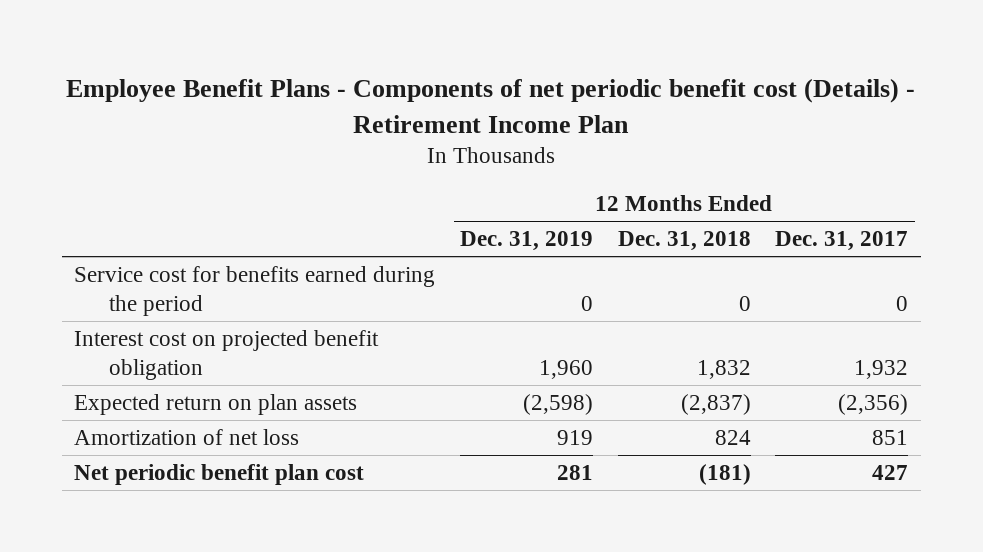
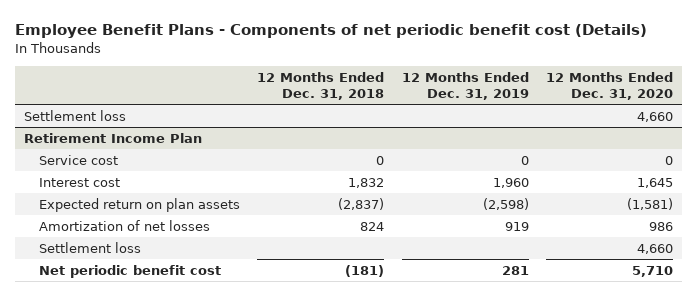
- Employee Benefit Plans - Components of net periodic benefit cost (Details) - Retirement Income Plan
+ Employee Benefit Plans - Components of net periodic benefit cost (Details)
- | 12 Months Ended Dec. 31, 2019 | 12 Months Ended Dec. 31, 2018 | 12 Months Ended Dec. 31, 2017
+ | 12 Months Ended Dec. 31, 2018 | 12 Months Ended Dec. 31, 2019 | 12 Months Ended Dec. 31, 2020
- Service cost for benefits earned during the period | 0 | 0 | 0
- Interest cost on projected benefit obligation | 1,960 | 1,832 | 1,932
+ Settlement loss | | | 4,660
+ Retirement Income Plan
+ Service cost | 0 | 0 | 0
+ Interest cost | 1,832 | 1,960 | 1,645
- Amortization of net loss | 919 | 824 | 851
- Net periodic benefit plan cost | 281 | (181) | 427
+ Amortization of net losses | 824 | 919 | 986
+ Settlement loss | | | 4,660
+ Net periodic benefit cost | (181) | 281 | 5,710

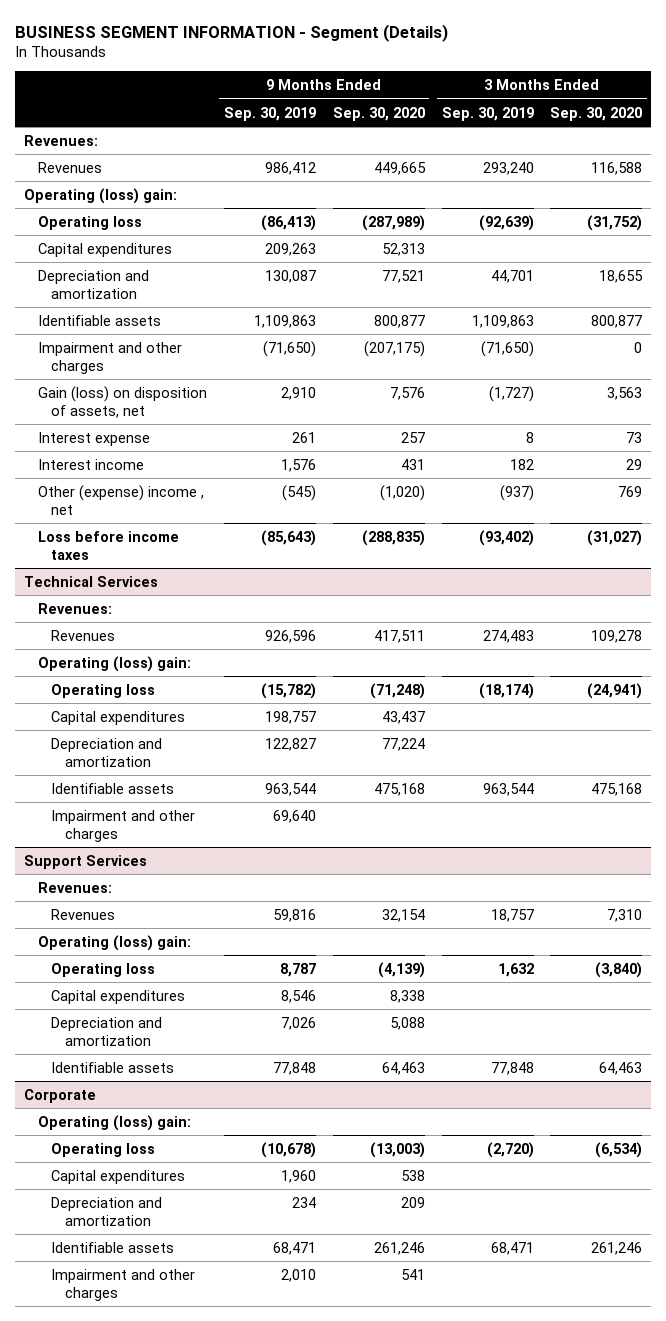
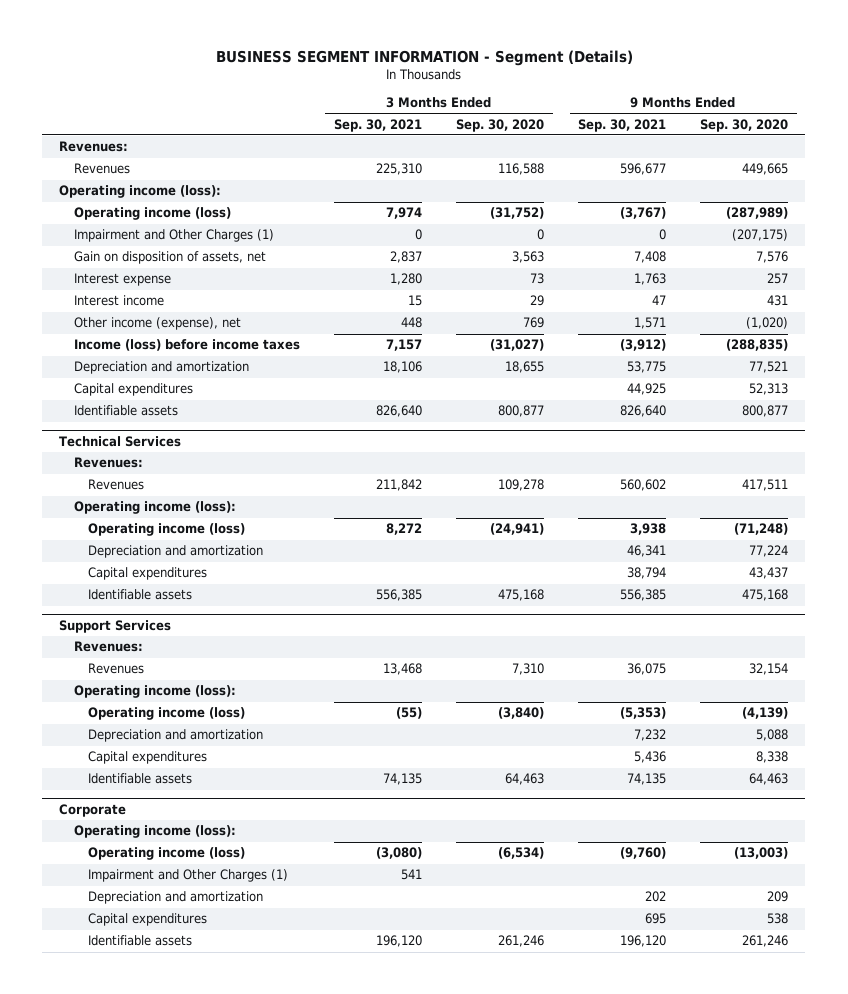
- | 9 Months Ended Sep. 30, 2019 | 9 Months Ended Sep. 30, 2020 | 3 Months Ended Sep. 30, 2019 | 3 Months Ended Sep. 30, 2020
+ | 3 Months Ended Sep. 30, 2021 | 3 Months Ended Sep. 30, 2020 | 9 Months Ended Sep. 30, 2021 | 9 Months Ended Sep. 30, 2020
- Operating (loss) gain:
- Operating loss | (86,413) | (287,989) | (92,639) | (31,752)
- Impairment and other charges | (71,650) | (207,175) | (71,650) | 0
- Gain (loss) on disposition of assets, net | 2,910 | 7,576 | (1,727) | 3,563
+ Operating income (loss):
+ Operating income (loss) | 7,974 | (31,752) | (3,767) | (287,989)
+ Impairment and Other Charges (1) | 0 | 0 | 0 | (207,175)
+ Gain on disposition of assets, net | 2,837 | 3,563 | 7,408 | 7,576
- Other (expense) income , net | (545) | (1,020) | (937) | 769
- Loss before income taxes | (85,643) | (288,835) | (93,402) | (31,027)
+ Other income (expense), net | 448 | 769 | 1,571 | (1,020)
+ Income (loss) before income taxes | 7,157 | (31,027) | (3,912) | (288,835)
moved down: Depreciation and amortization | 18,106 | 18,655 | 53,775 | 77,521
moved down: Capital expenditures | | | 44,925 | 52,313
moved down: Identifiable assets | 826,640 | 800,877 | 826,640 | 800,877
@ Technical Services
- Operating (loss) gain:
- Operating loss | (15,782) | (71,248) | (18,174) | (24,941)
+ Operating income (loss):
+ Operating income (loss) | 8,272 | (24,941) | 3,938 | (71,248)
moved down: Capital expenditures | | | 38,794 | 43,437
- Impairment and other charges | 69,640 | | |
@ Support Services
- Operating (loss) gain:
- Operating loss | 8,787 | (4,139) | 1,632 | (3,840)
+ Operating income (loss):
+ Operating income (loss) | (55) | (3,840) | (5,353) | (4,139)
moved down: Capital expenditures | | | 5,436 | 8,338
@ Corporate
- Operating (loss) gain:
- Operating loss | (10,678) | (13,003) | (2,720) | (6,534)
+ Operating income (loss):
+ Operating income (loss) | (3,080) | (6,534) | (9,760) | (13,003)
+ Impairment and Other Charges (1) | 541 | | |
moved down: Capital expenditures | | | 695 | 538
- Impairment and other charges | 2,010 | 541 | |

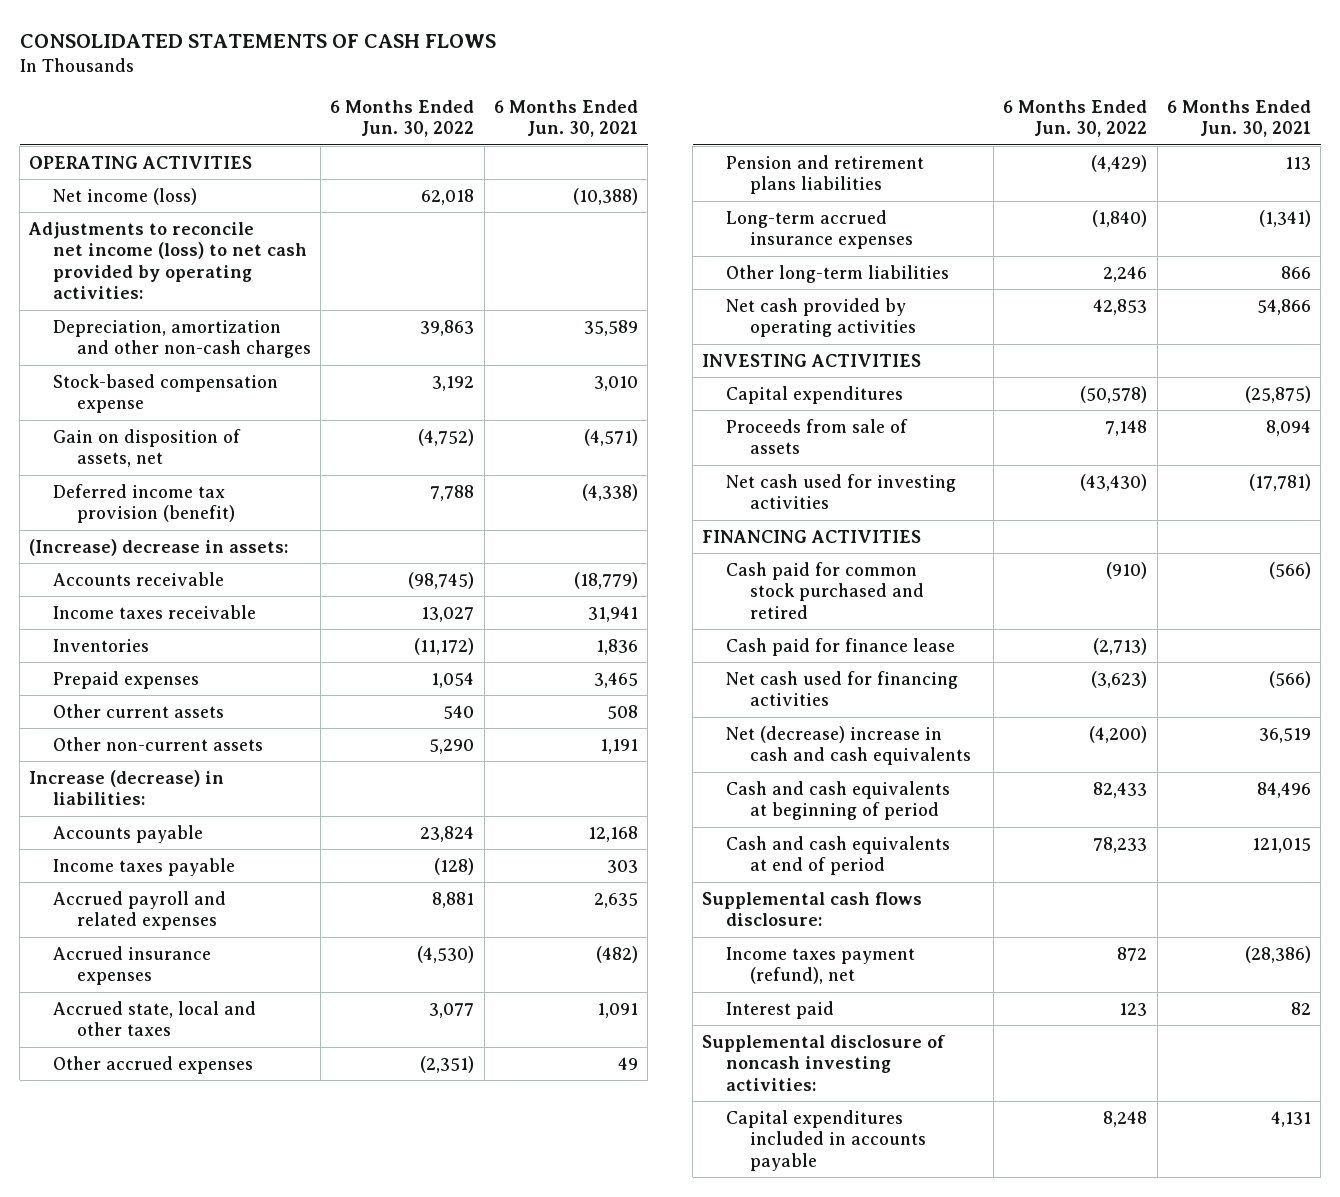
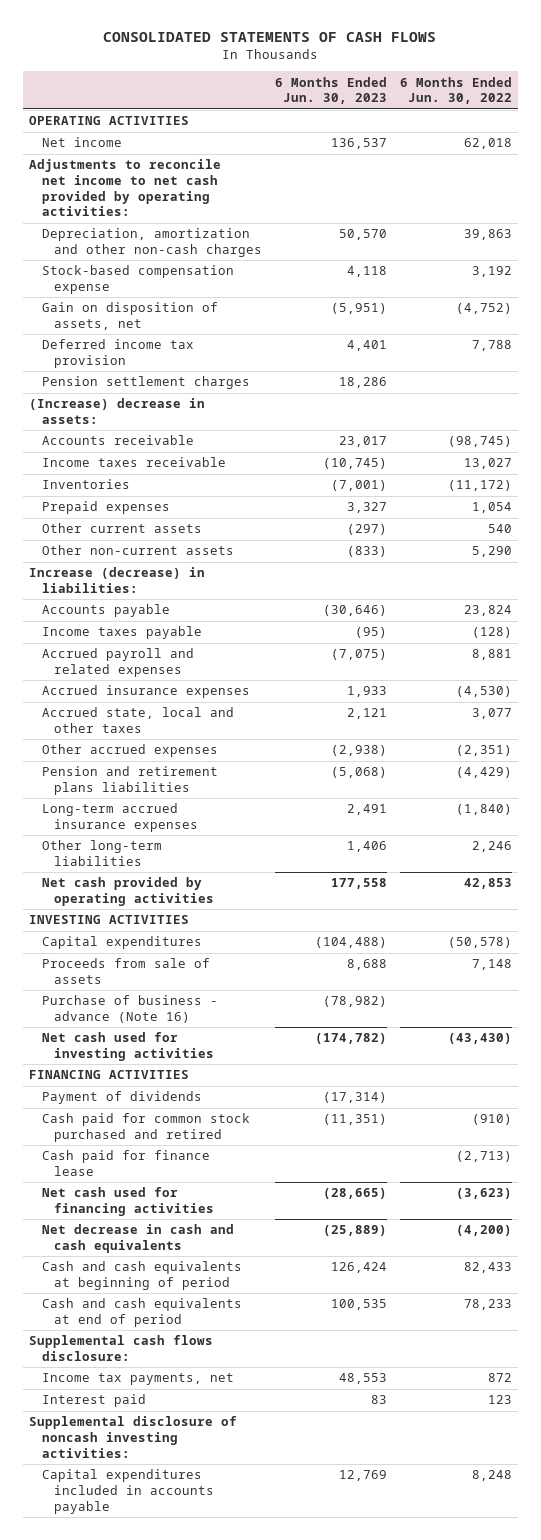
- | 6 Months Ended Jun. 30, 2022 | 6 Months Ended Jun. 30, 2021
+ | 6 Months Ended Jun. 30, 2023 | 6 Months Ended Jun. 30, 2022
- Net income (loss) | 62,018 | (10,388)
- Adjustments to reconcile net income (loss) to net cash provided by operating activities:
+ Net income | 136,537 | 62,018
+ Adjustments to reconcile net income to net cash provided by operating activities:
- Deferred income tax provision (benefit) | 7,788 | (4,338)
+ Deferred income tax provision | 4,401 | 7,788
+ Pension settlement charges | 18,286 |
+ Purchase of business - advance (Note 16) | (78,982) |
+ Payment of dividends | (17,314) |
- Net (decrease) increase in cash and cash equivalents | (4,200) | 36,519
+ Net decrease in cash and cash equivalents | (25,889) | (4,200)
- Income taxes payment (refund), net | 872 | (28,386)
+ Income tax payments, net | 48,553 | 872

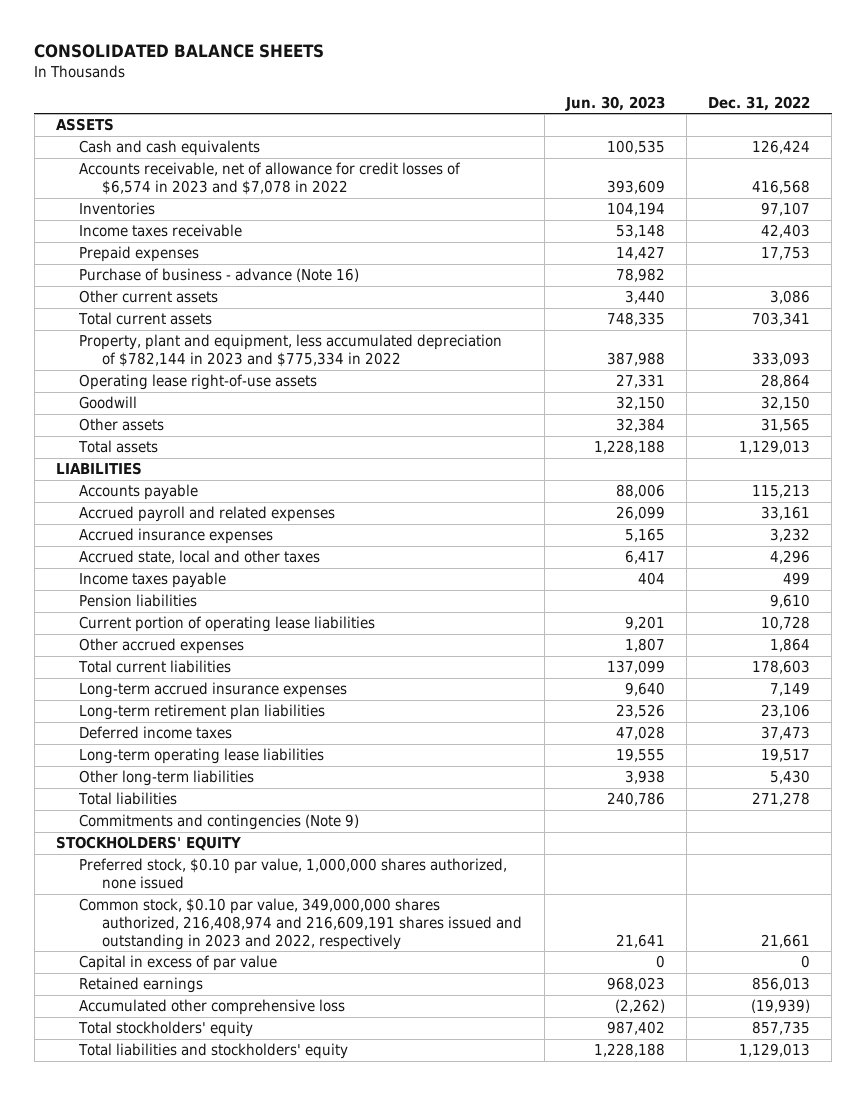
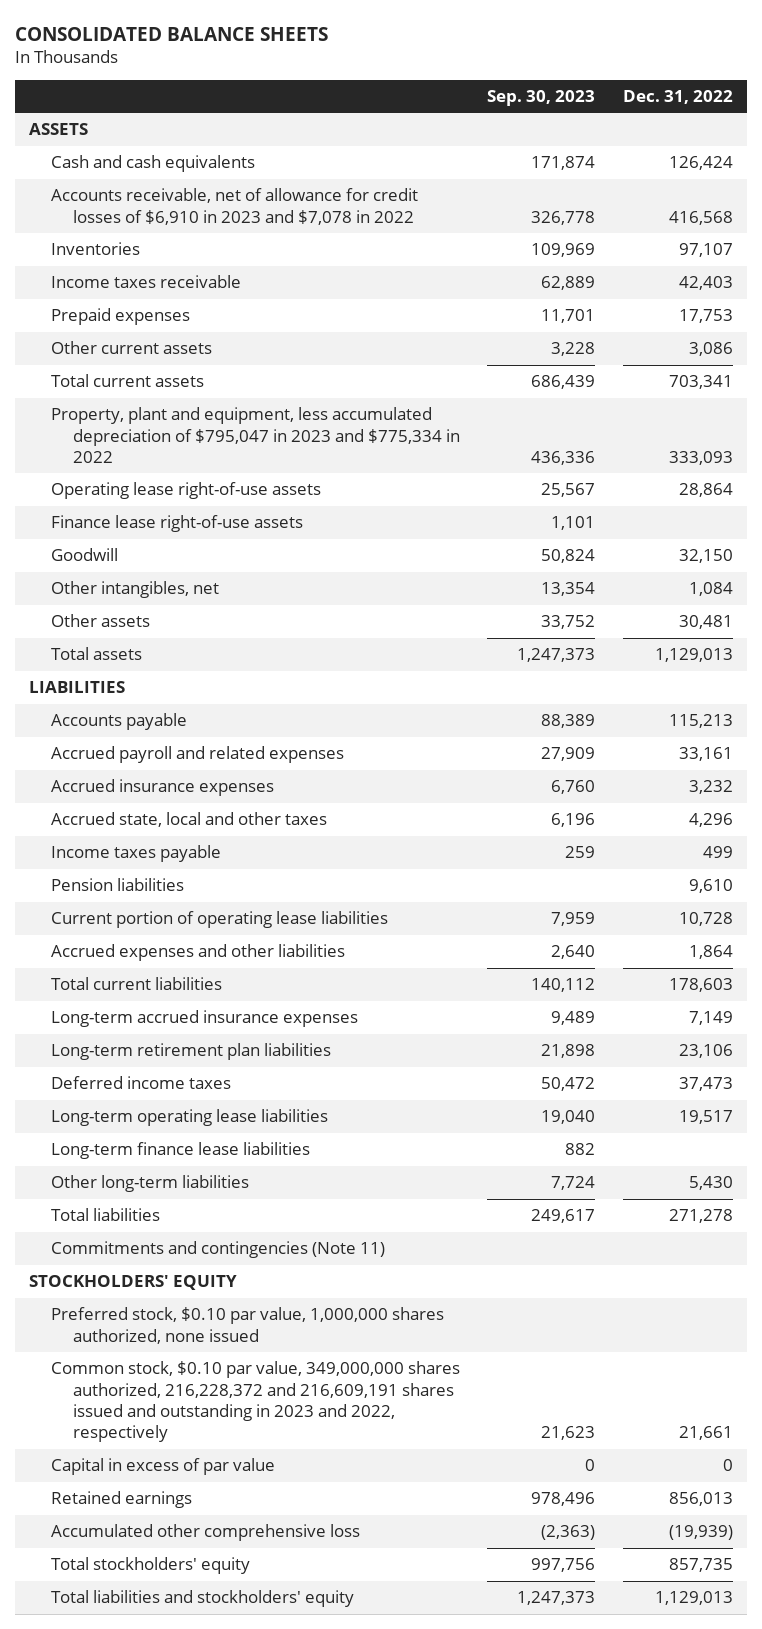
- | Jun. 30, 2023 | Dec. 31, 2022
+ | Sep. 30, 2023 | Dec. 31, 2022
- Accounts receivable, net of allowance for credit losses of $6,574 in 2023 and $7,078 in 2022 | 393,609 | 416,568
+ Accounts receivable, net of allowance for credit losses of $6,910 in 2023 and $7,078 in 2022 | 326,778 | 416,568
- Purchase of business - advance (Note 16) | 78,982 |
- Property, plant and equipment, less accumulated depreciation of $782,144 in 2023 and $775,334 in 2022 | 387,988 | 333,093
+ Property, plant and equipment, less accumulated depreciation of $795,047 in 2023 and $775,334 in 2022 | 436,336 | 333,093
+ Finance lease right-of-use assets | 1,101 |
- Other assets | 32,384 | 31,565
+ Other intangibles, net | 13,354 | 1,084
+ Other assets | 33,752 | 30,481
- Other accrued expenses | 1,807 | 1,864
+ Accrued expenses and other liabilities | 2,640 | 1,864
+ Long-term finance lease liabilities | 882 |
- Commitments and contingencies (Note 9)
+ Commitments and contingencies (Note 11)
- Common stock, $0.10 par value, 349,000,000 shares authorized, 216,408,974 and 216,609,191 shares issued and outstanding in 2023 and 2022, respectively | 21,641 | 21,661
+ Common stock, $0.10 par value, 349,000,000 shares authorized, 216,228,372 and 216,609,191 shares issued and outstanding in 2023 and 2022, respectively | 21,623 | 21,661

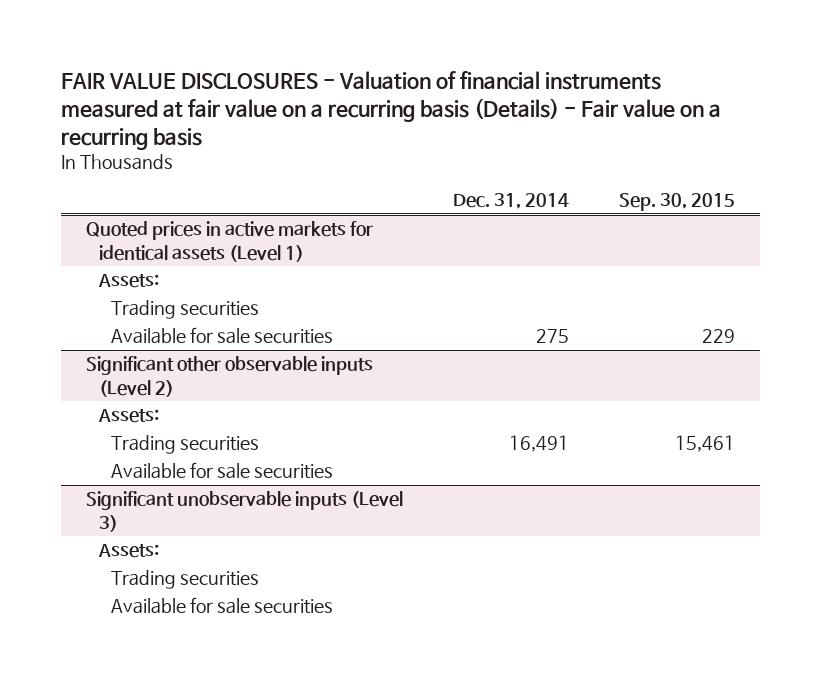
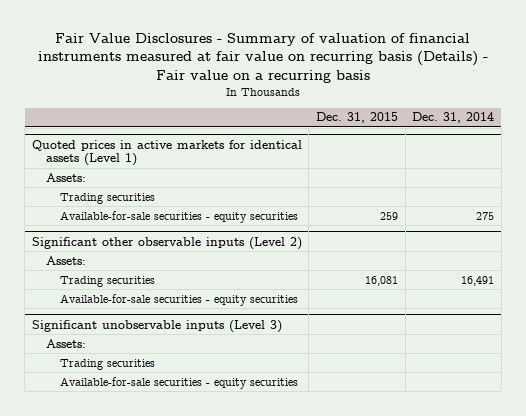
- FAIR VALUE DISCLOSURES - Valuation of financial instruments measured at fair value on a recurring basis (Details) - Fair value on a recurring basis
+ Fair Value Disclosures - Summary of valuation of financial instruments measured at fair value on recurring basis (Details) - Fair value on a recurring basis
- | Dec. 31, 2014 | Sep. 30, 2015
+ | Dec. 31, 2015 | Dec. 31, 2014
@ Quoted prices in active markets for identical assets (Level 1)
- Available for sale securities | 275 | 229
+ Available-for-sale securities - equity securities | 259 | 275
@ Significant other observable inputs (Level 2)
- Available for sale securities
+ Available-for-sale securities - equity securities
@ Significant unobservable inputs (Level 3)
- Available for sale securities
+ Available-for-sale securities - equity securities

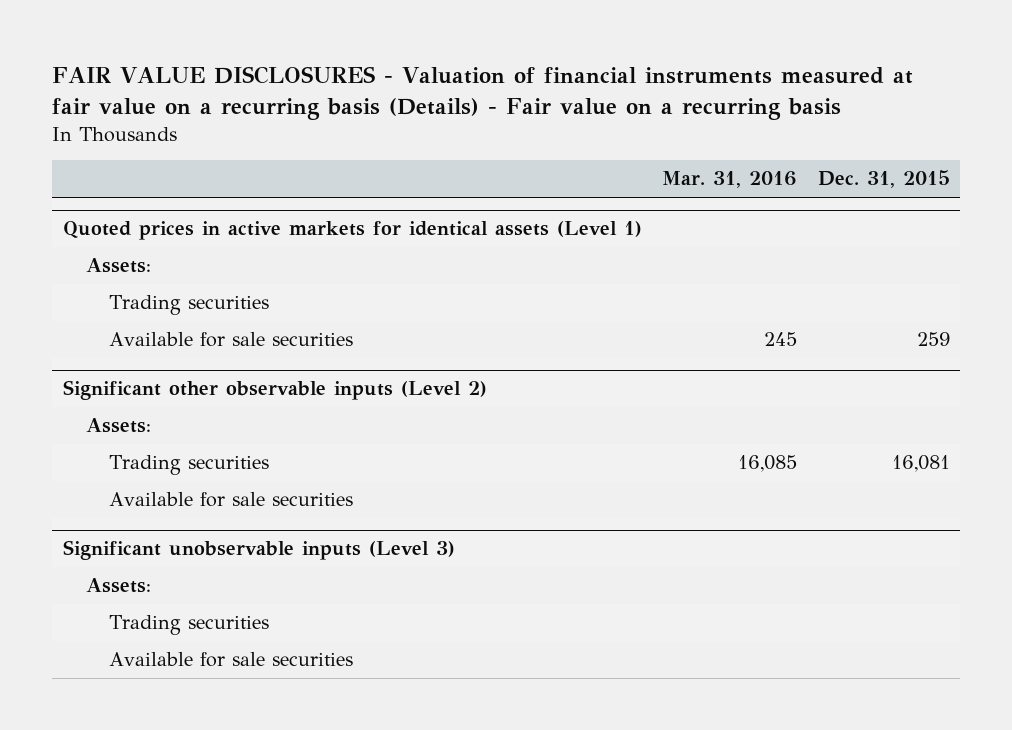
- Fair Value Disclosures - Summary of valuation of financial instruments measured at fair value on recurring basis (Details) - Fair value on a recurring basis
+ FAIR VALUE DISCLOSURES - Valuation of financial instruments measured at fair value on a recurring basis (Details) - Fair value on a recurring basis
- | Dec. 31, 2015 | Dec. 31, 2014
+ | Mar. 31, 2016 | Dec. 31, 2015
@ Quoted prices in active markets for identical assets (Level 1)
- Available-for-sale securities - equity securities | 259 | 275
+ Available for sale securities | 245 | 259
@ Significant other observable inputs (Level 2)
- Available-for-sale securities - equity securities
+ Available for sale securities
@ Significant unobservable inputs (Level 3)
- Available-for-sale securities - equity securities
+ Available for sale securities

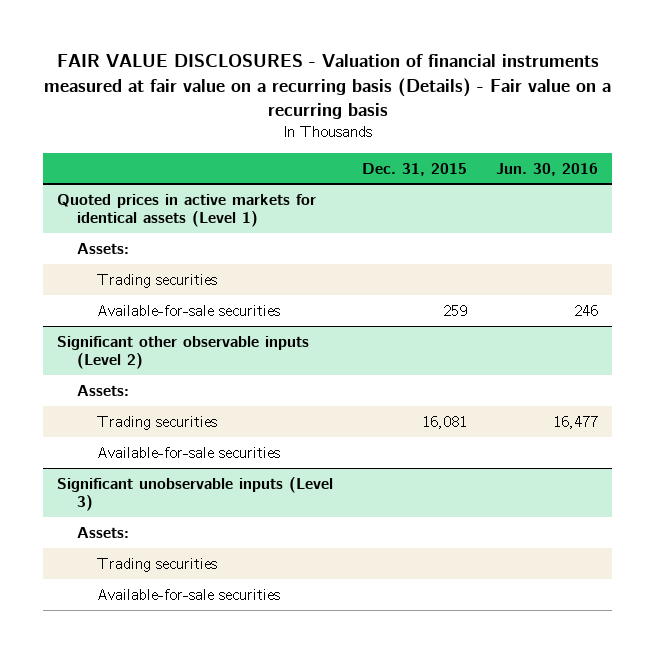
- | Mar. 31, 2016 | Dec. 31, 2015
+ | Dec. 31, 2015 | Jun. 30, 2016
@ Quoted prices in active markets for identical assets (Level 1)
- Available for sale securities | 245 | 259
+ Available-for-sale securities | 259 | 246
@ Significant other observable inputs (Level 2)
- Available for sale securities
+ Available-for-sale securities
@ Significant unobservable inputs (Level 3)
- Available for sale securities
+ Available-for-sale securities

